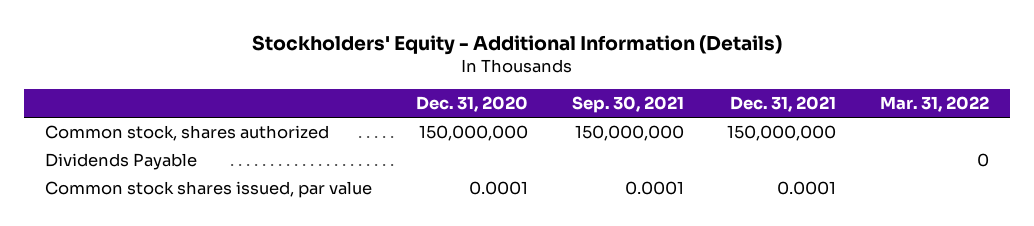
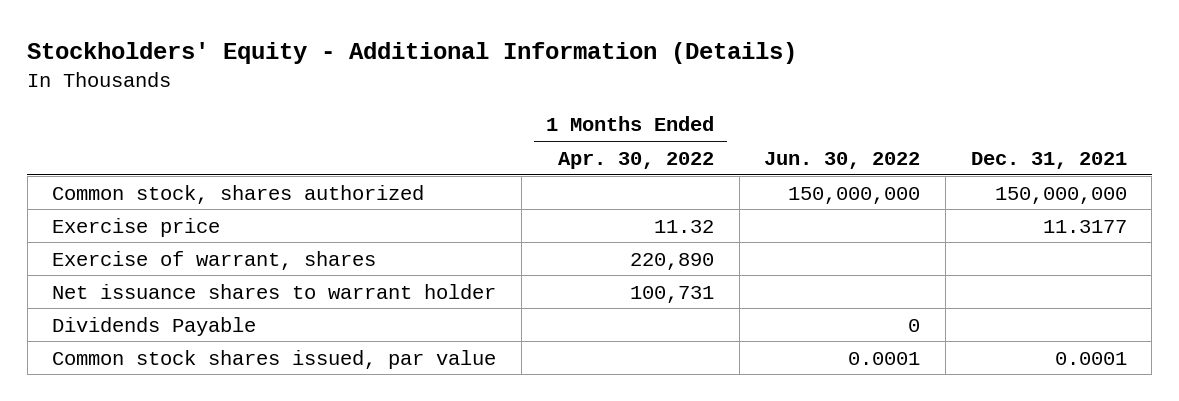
- | Dec. 31, 2020 | Sep. 30, 2021 | Dec. 31, 2021 | Mar. 31, 2022
+ | 1 Months Ended Apr. 30, 2022 | Jun. 30, 2022 | Dec. 31, 2021
+ Exercise price | 11.32 | | 11.3177
+ Exercise of warrant, shares | 220,890 | |
+ Net issuance shares to warrant holder | 100,731 | |

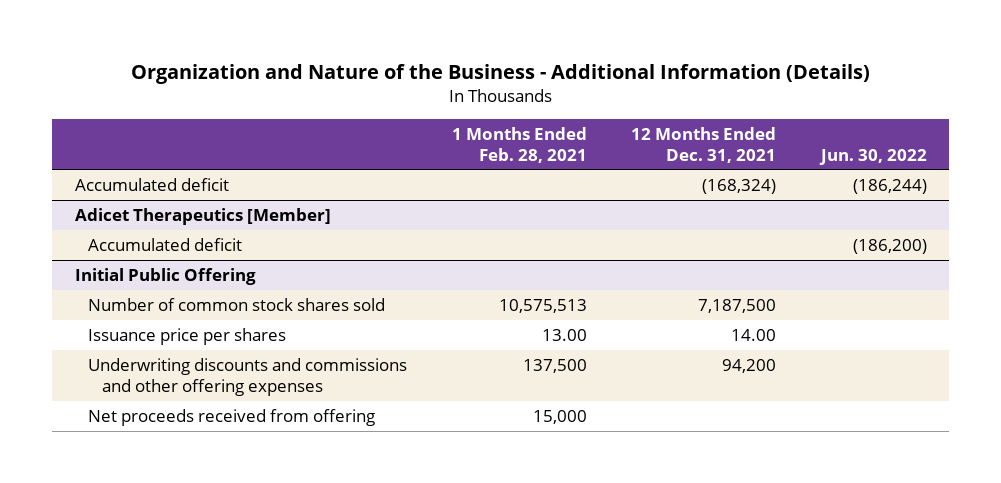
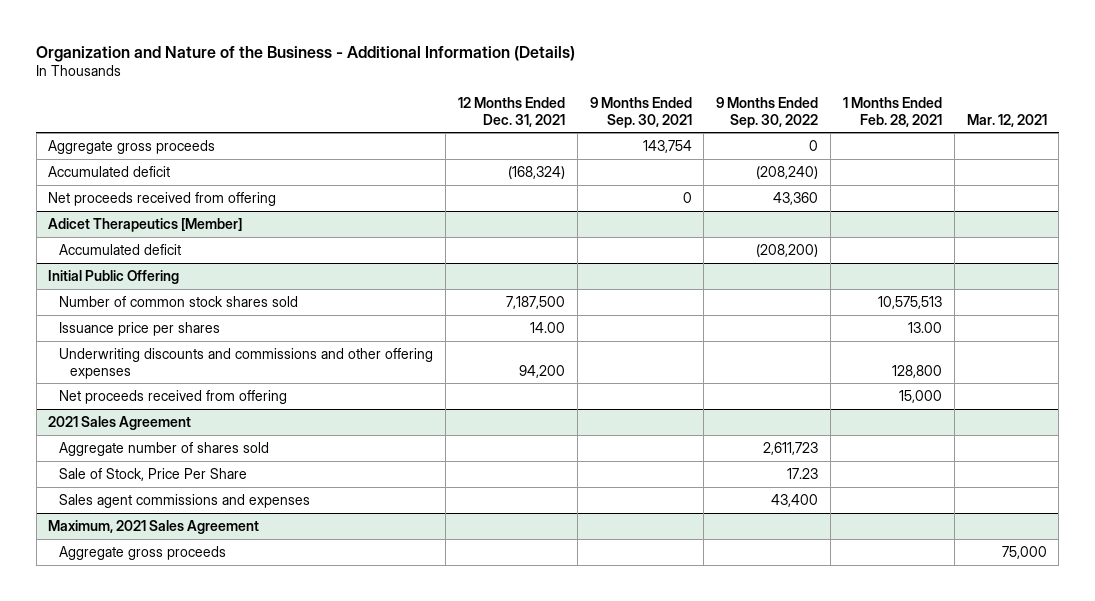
- | 1 Months Ended Feb. 28, 2021 | 12 Months Ended Dec. 31, 2021 | Jun. 30, 2022
+ | 12 Months Ended Dec. 31, 2021 | 9 Months Ended Sep. 30, 2021 | 9 Months Ended Sep. 30, 2022 | 1 Months Ended Feb. 28, 2021 | Mar. 12, 2021
+ Aggregate gross proceeds | | 143,754 | 0 | |
+ Net proceeds received from offering | | 0 | 43,360 | |
@ Initial Public Offering
- Underwriting discounts and commissions and other offering expenses | 137,500 | 94,200 |
+ Underwriting discounts and commissions and other offering expenses | 94,200 | | | 128,800 |
+ 2021 Sales Agreement
+ Aggregate number of shares sold | | | 2,611,723 | |
+ Sale of Stock, Price Per Share | | | 17.23 | |
+ Sales agent commissions and expenses | | | 43,400 | |
+ Maximum, 2021 Sales Agreement
+ Aggregate gross proceeds | | | | | 75,000

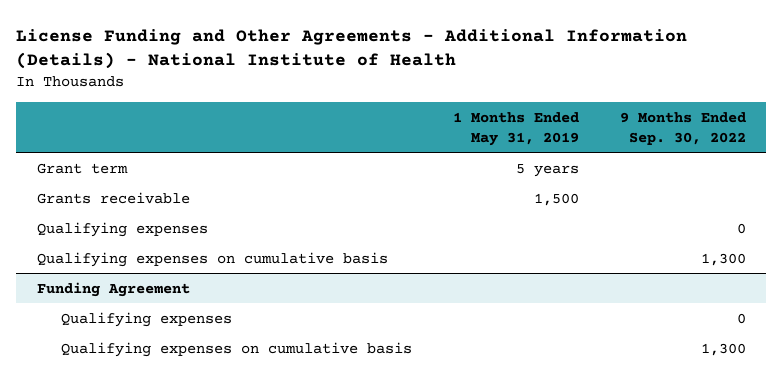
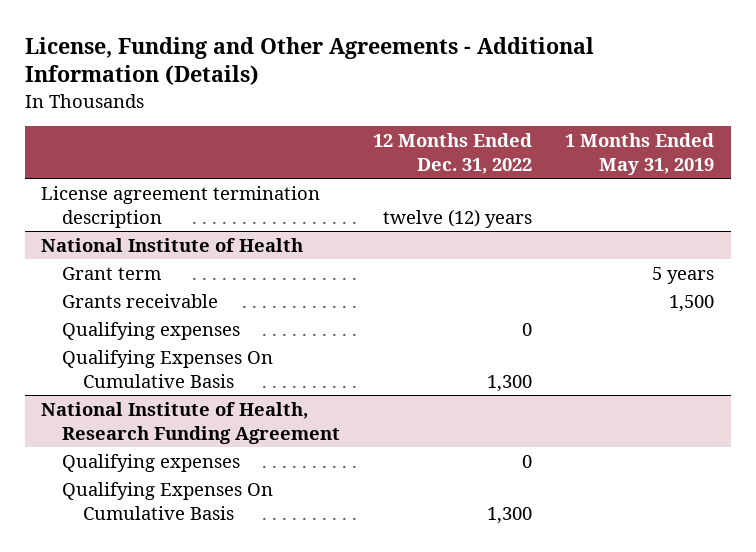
- License Funding and Other Agreements - Additional Information (Details) - National Institute of Health
+ License, Funding and Other Agreements - Additional Information (Details)
- | 1 Months Ended May 31, 2019 | 9 Months Ended Sep. 30, 2022
+ | 12 Months Ended Dec. 31, 2022 | 1 Months Ended May 31, 2019
- Grant term | 5 years |
- Grants receivable | 1,500 |
- Qualifying expenses | | 0
- Qualifying expenses on cumulative basis | | 1,300
- Funding Agreement
+ License agreement termination description | twelve (12) years |
+ National Institute of Health
+ Grant term | | 5 years
+ Grants receivable | | 1,500
- Qualifying expenses on cumulative basis | | 1,300
+ Qualifying Expenses On Cumulative Basis | 1,300 |
+ National Institute of Health, Research Funding Agreement
+ Qualifying expenses | 0 |
+ Qualifying Expenses On Cumulative Basis | 1,300 |

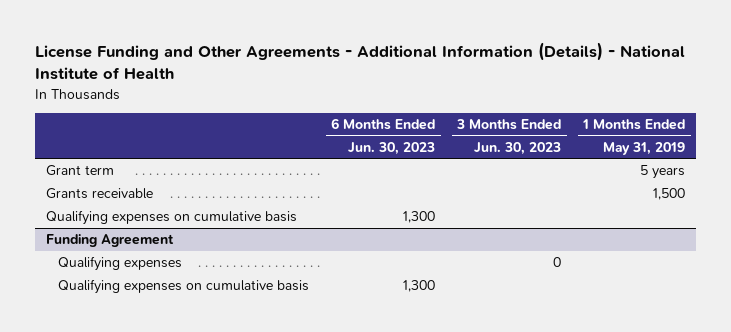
- License, Funding and Other Agreements - Additional Information (Details)
+ License Funding and Other Agreements - Additional Information (Details) - National Institute of Health
- | 12 Months Ended Dec. 31, 2022 | 1 Months Ended May 31, 2019
+ | 6 Months Ended Jun. 30, 2023 | 3 Months Ended Jun. 30, 2023 | 1 Months Ended May 31, 2019
- License agreement termination description | twelve (12) years |
- National Institute of Health
- Grant term | | 5 years
- Grants receivable | | 1,500
+ Grant term | | | 5 years
+ Grants receivable | | | 1,500
+ Qualifying expenses on cumulative basis | 1,300 | |
+ Funding Agreement
- Qualifying Expenses On Cumulative Basis | 1,300 |
- National Institute of Health, Research Funding Agreement
- Qualifying expenses | 0 |
- Qualifying Expenses On Cumulative Basis | 1,300 |
+ Qualifying expenses on cumulative basis | 1,300 | |

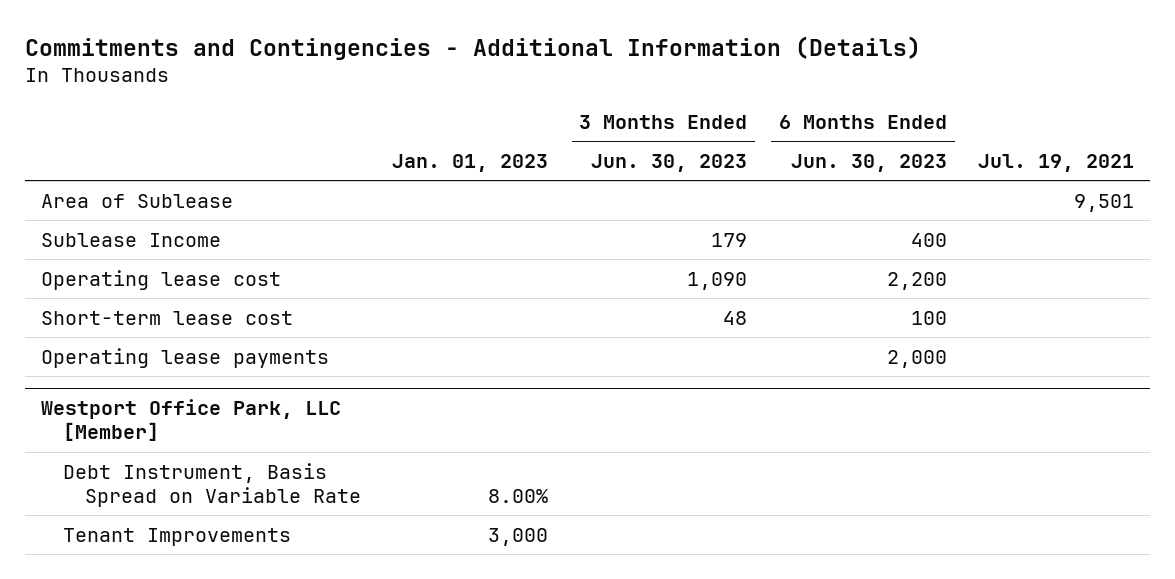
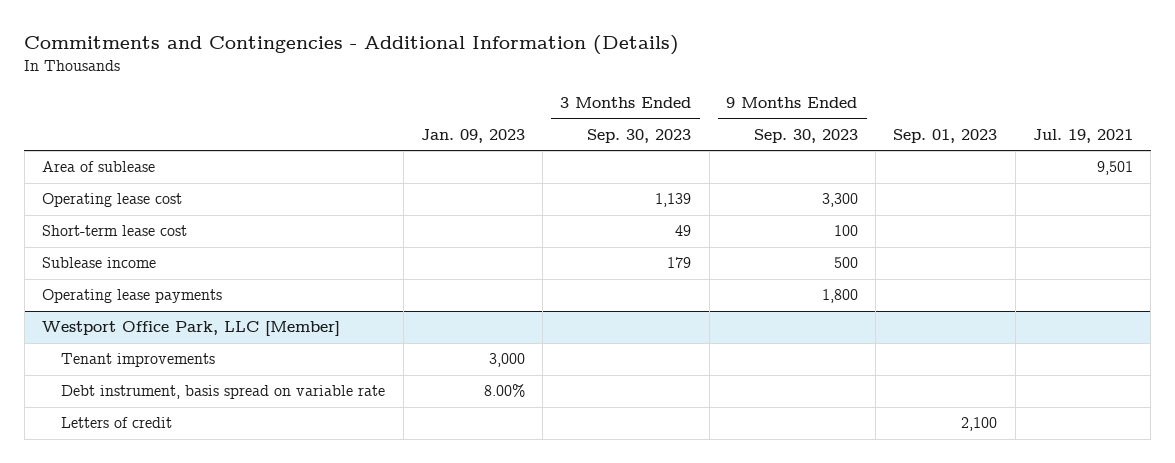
- | Jan. 01, 2023 | 3 Months Ended Jun. 30, 2023 | 6 Months Ended Jun. 30, 2023 | Jul. 19, 2021
+ | Jan. 09, 2023 | 3 Months Ended Sep. 30, 2023 | 9 Months Ended Sep. 30, 2023 | Sep. 01, 2023 | Jul. 19, 2021
- Area of Sublease | | | | 9,501
- Sublease Income | | 179 | 400 |
+ Area of sublease | | | | | 9,501
+ Sublease income | | 179 | 500 | |
@ Westport Office Park, LLC [Member]
- Debt Instrument, Basis Spread on Variable Rate | 8.00% | | |
- Tenant Improvements | 3,000 | | |
+ Tenant improvements | 3,000 | | | |
+ Debt instrument, basis spread on variable rate | 8.00% | | | |
+ Letters of credit | | | | 2,100 |

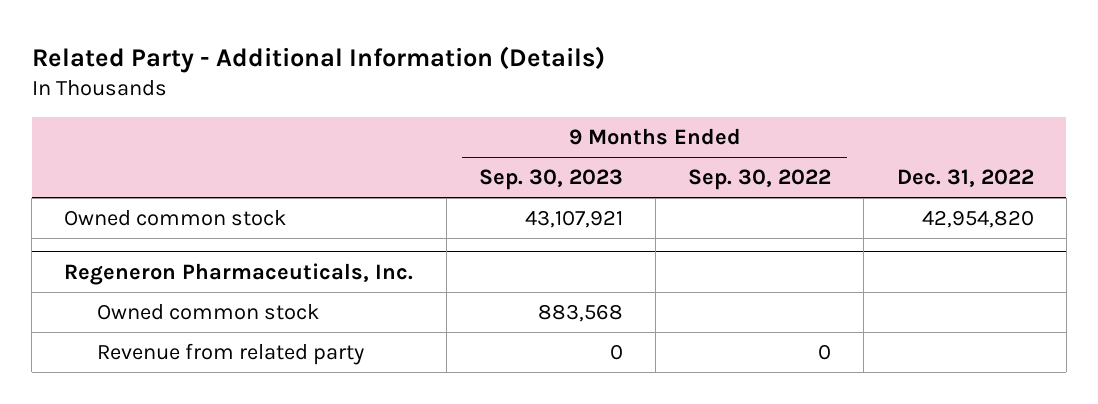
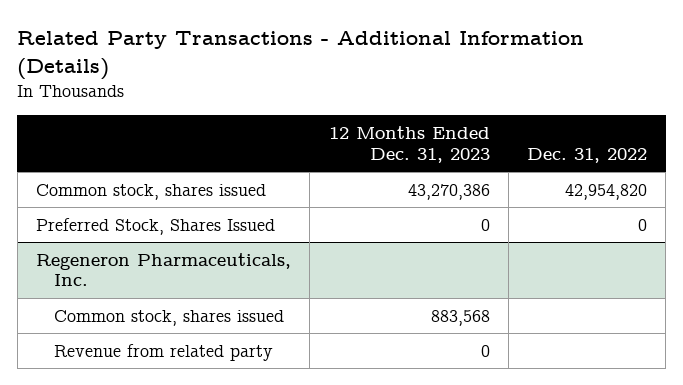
- Related Party - Additional Information (Details)
+ Related Party Transactions - Additional Information (Details)
- | 9 Months Ended Sep. 30, 2023 | 9 Months Ended Sep. 30, 2022 | Dec. 31, 2022
+ | 12 Months Ended Dec. 31, 2023 | Dec. 31, 2022
- Owned common stock | 43,107,921 | | 42,954,820
+ Common stock, shares issued | 43,270,386 | 42,954,820
+ Preferred Stock, Shares Issued | 0 | 0
@ Regeneron Pharmaceuticals, Inc.
- Owned common stock | 883,568 | |
+ Common stock, shares issued | 883,568 |

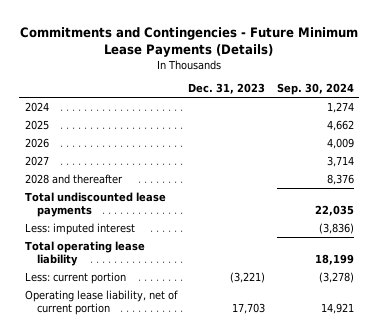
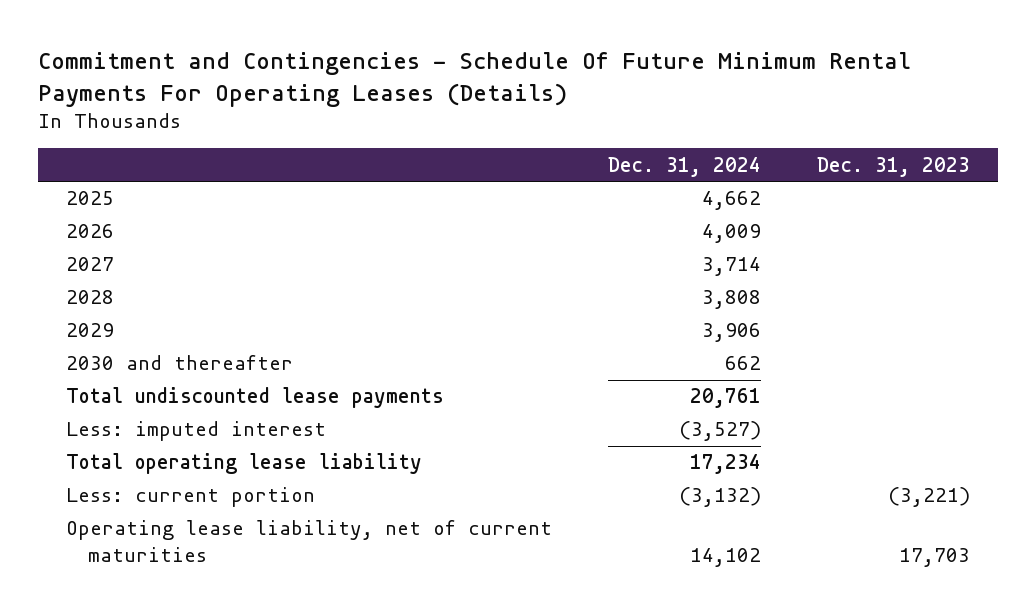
- Commitments and Contingencies - Future Minimum Lease Payments (Details)
+ Commitment and Contingencies - Schedule Of Future Minimum Rental Payments For Operating Leases (Details)
- | Dec. 31, 2023 | Sep. 30, 2024
+ | Dec. 31, 2024 | Dec. 31, 2023
- 2024 | | 1,274
- 2028 and thereafter | | 8,376
+ 2028 | 3,808 |
+ 2029 | 3,906 |
+ 2030 and thereafter | 662 |
- Operating lease liability, net of current portion | 17,703 | 14,921
+ Operating lease liability, net of current maturities | 14,102 | 17,703

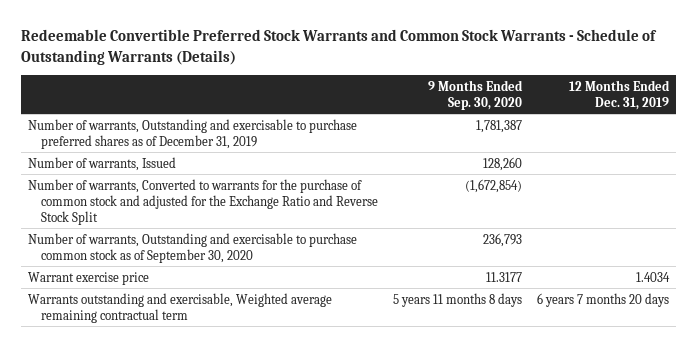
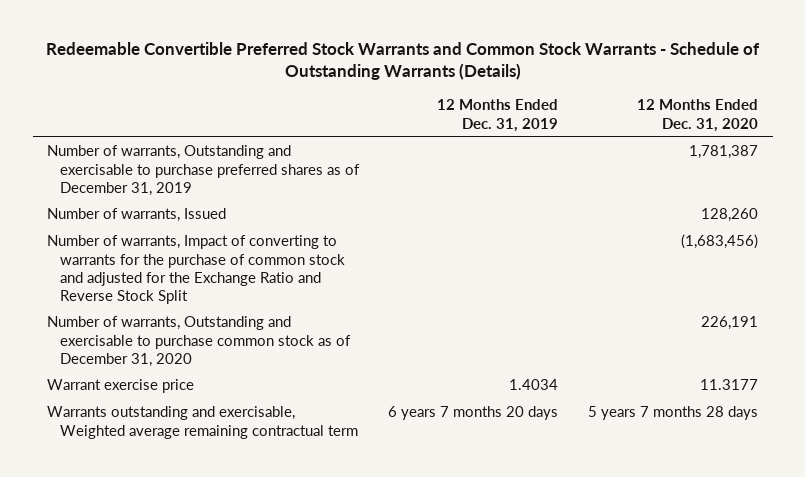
- | 9 Months Ended Sep. 30, 2020 | 12 Months Ended Dec. 31, 2019
+ | 12 Months Ended Dec. 31, 2019 | 12 Months Ended Dec. 31, 2020
- Number of warrants, Converted to warrants for the purchase of common stock and adjusted for the Exchange Ratio and Reverse Stock Split | (1,672,854) |
- Number of warrants, Outstanding and exercisable to purchase common stock as of September 30, 2020 | 236,793 |
+ Number of warrants, Impact of converting to warrants for the purchase of common stock and adjusted for the Exchange Ratio and Reverse Stock Split | | (1,683,456)
+ Number of warrants, Outstanding and exercisable to purchase common stock as of December 31, 2020 | | 226,191

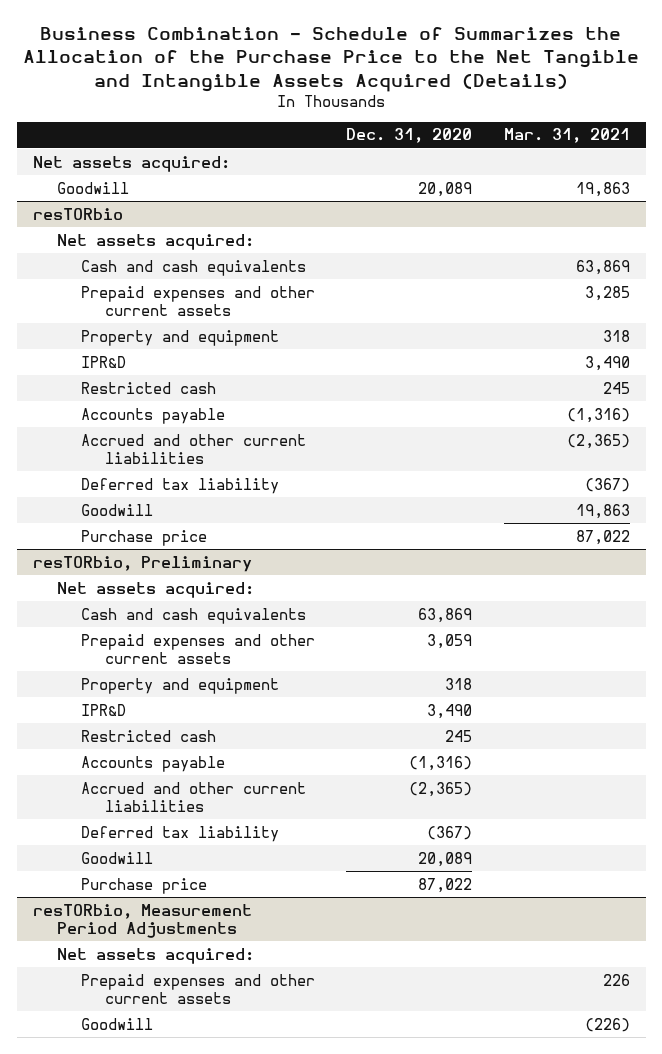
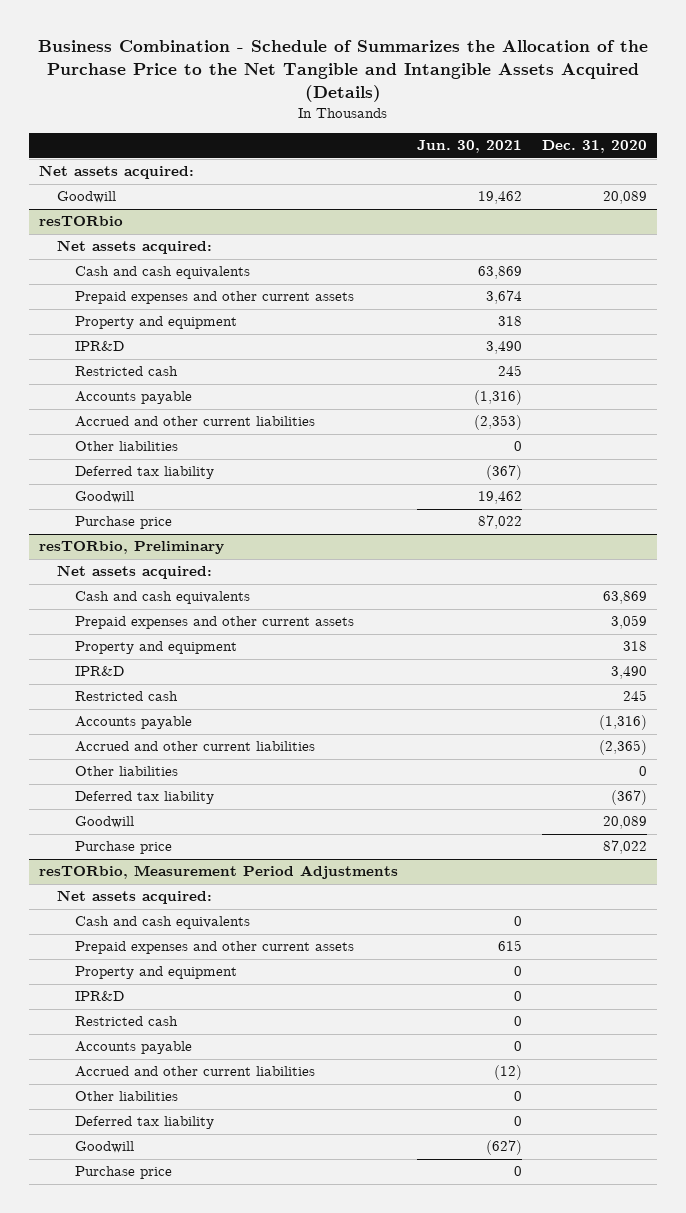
- | Dec. 31, 2020 | Mar. 31, 2021
+ | Jun. 30, 2021 | Dec. 31, 2020
@ resTORbio
+ Other liabilities | 0 |
@ resTORbio, Preliminary
+ Other liabilities | | 0
@ resTORbio, Measurement Period Adjustments
+ Cash and cash equivalents | 0 |
+ Property and equipment | 0 |
+ IPR&D | 0 |
+ Restricted cash | 0 |
+ Accounts payable | 0 |
+ Accrued and other current liabilities | (12) |
+ Other liabilities | 0 |
+ Deferred tax liability | 0 |
+ Purchase price | 0 |

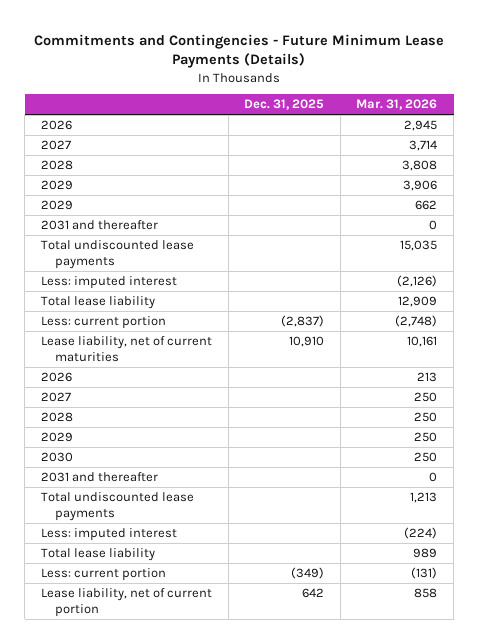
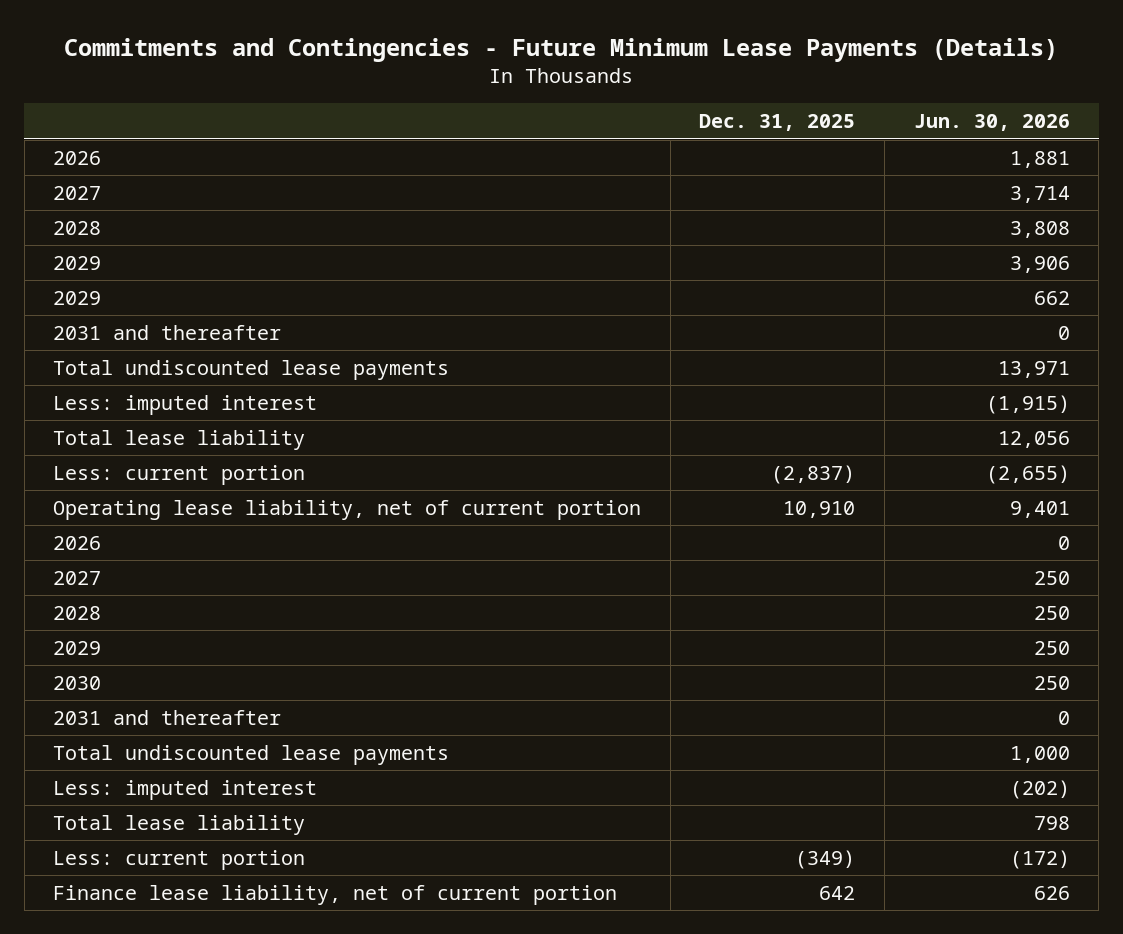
- | Dec. 31, 2025 | Mar. 31, 2026
+ | Dec. 31, 2025 | Jun. 30, 2026
- Lease liability, net of current maturities | 10,910 | 10,161
+ Operating lease liability, net of current portion | 10,910 | 9,401
- Lease liability, net of current portion | 642 | 858
+ Finance lease liability, net of current portion | 642 | 626

